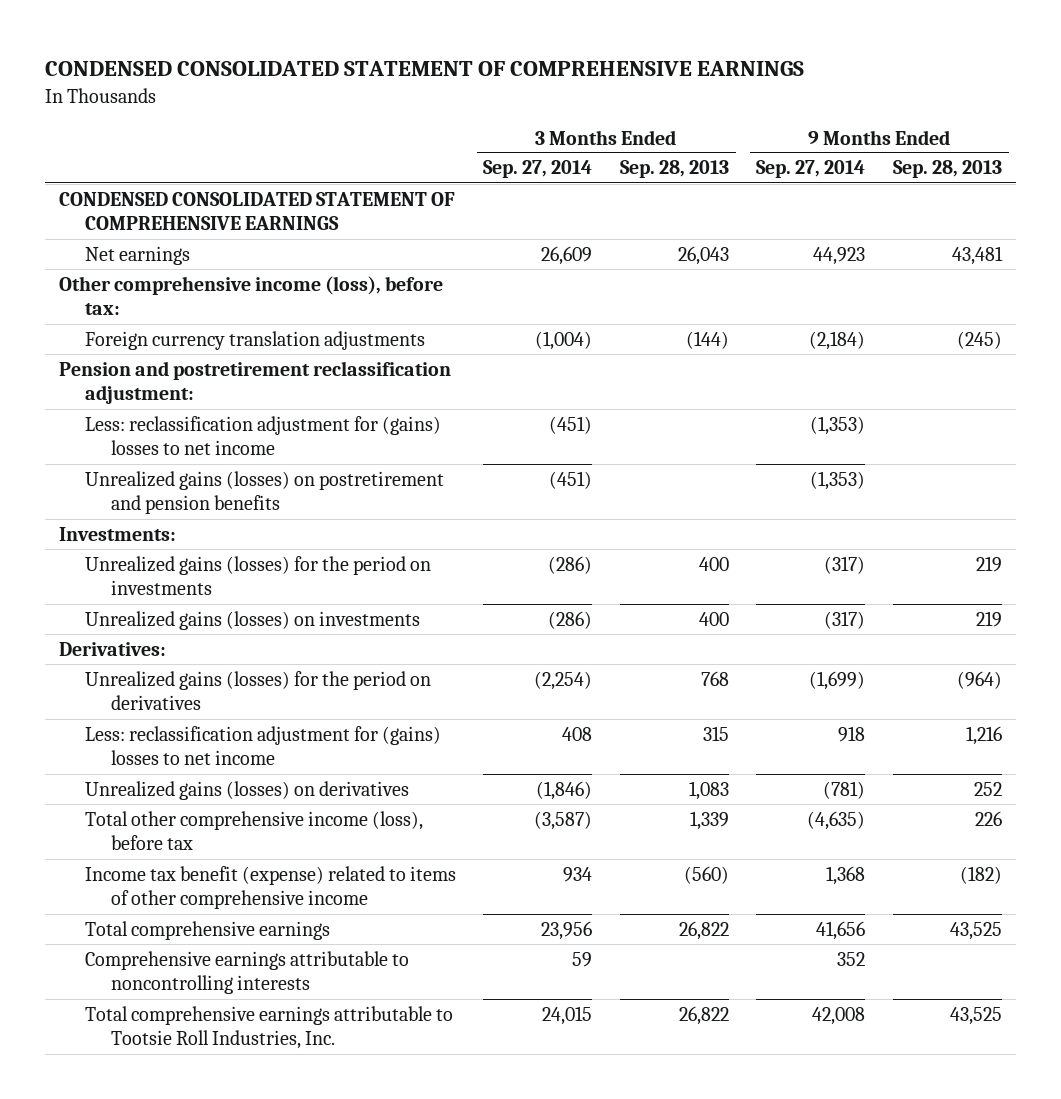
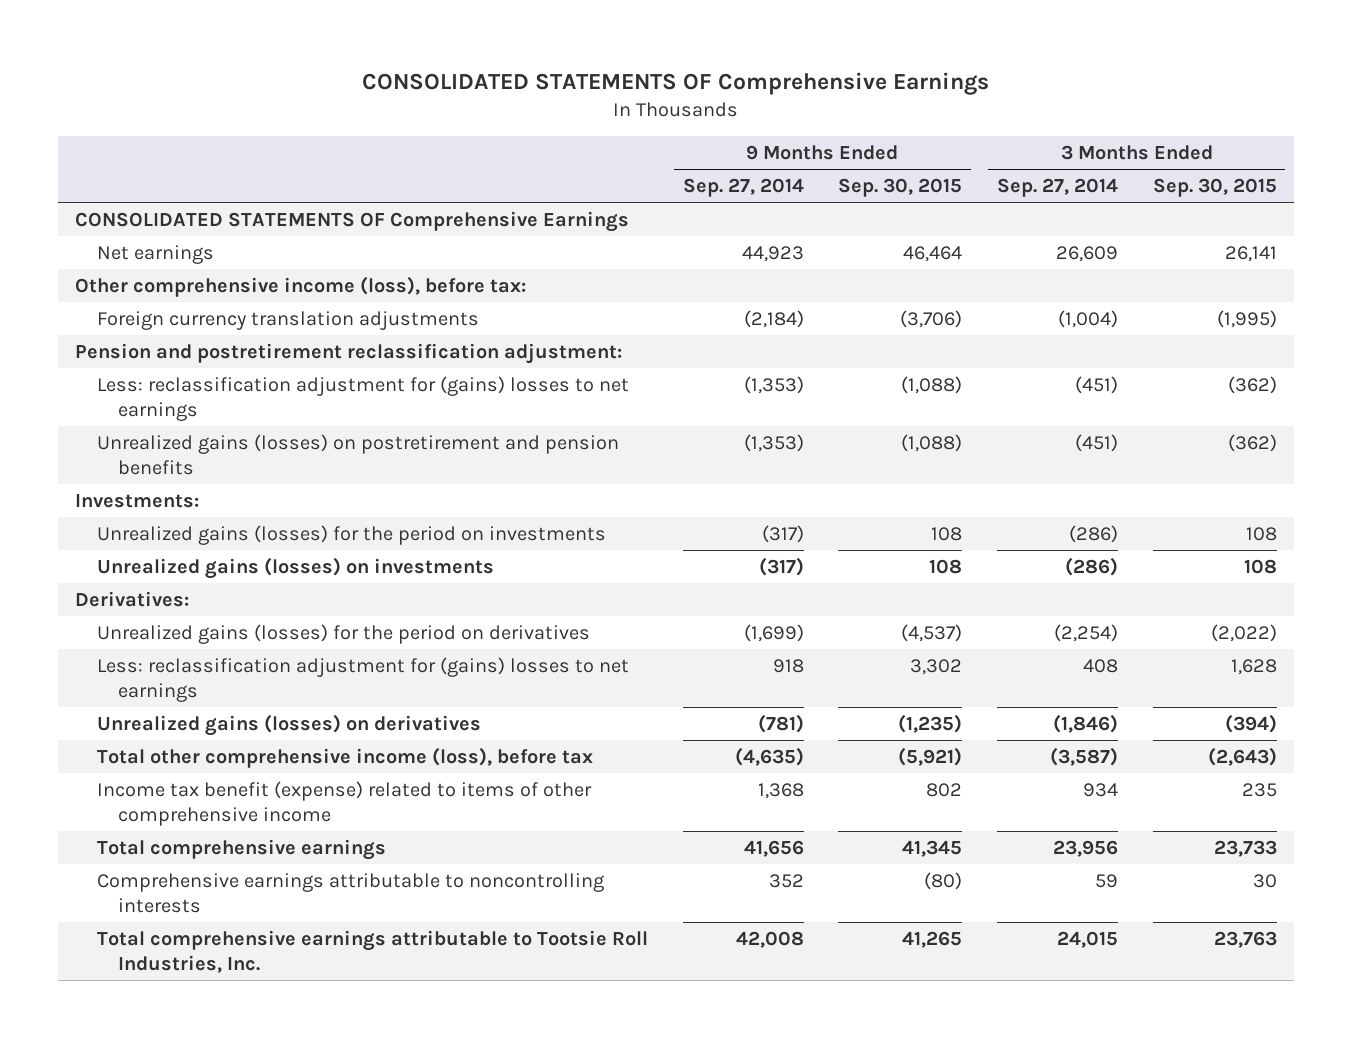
- CONDENSED CONSOLIDATED STATEMENT OF COMPREHENSIVE EARNINGS
+ CONSOLIDATED STATEMENTS OF Comprehensive Earnings
- | 3 Months Ended Sep. 27, 2014 | 3 Months Ended Sep. 28, 2013 | 9 Months Ended Sep. 27, 2014 | 9 Months Ended Sep. 28, 2013
+ | 9 Months Ended Sep. 27, 2014 | 9 Months Ended Sep. 30, 2015 | 3 Months Ended Sep. 27, 2014 | 3 Months Ended Sep. 30, 2015
- CONDENSED CONSOLIDATED STATEMENT OF COMPREHENSIVE EARNINGS
+ CONSOLIDATED STATEMENTS OF Comprehensive Earnings
- Less: reclassification adjustment for (gains) losses to net income | (451) | | (1,353) |
+ Less: reclassification adjustment for (gains) losses to net earnings | (1,353) | (1,088) | (451) | (362)
- Less: reclassification adjustment for (gains) losses to net income | 408 | 315 | 918 | 1,216
+ Less: reclassification adjustment for (gains) losses to net earnings | 918 | 3,302 | 408 | 1,628

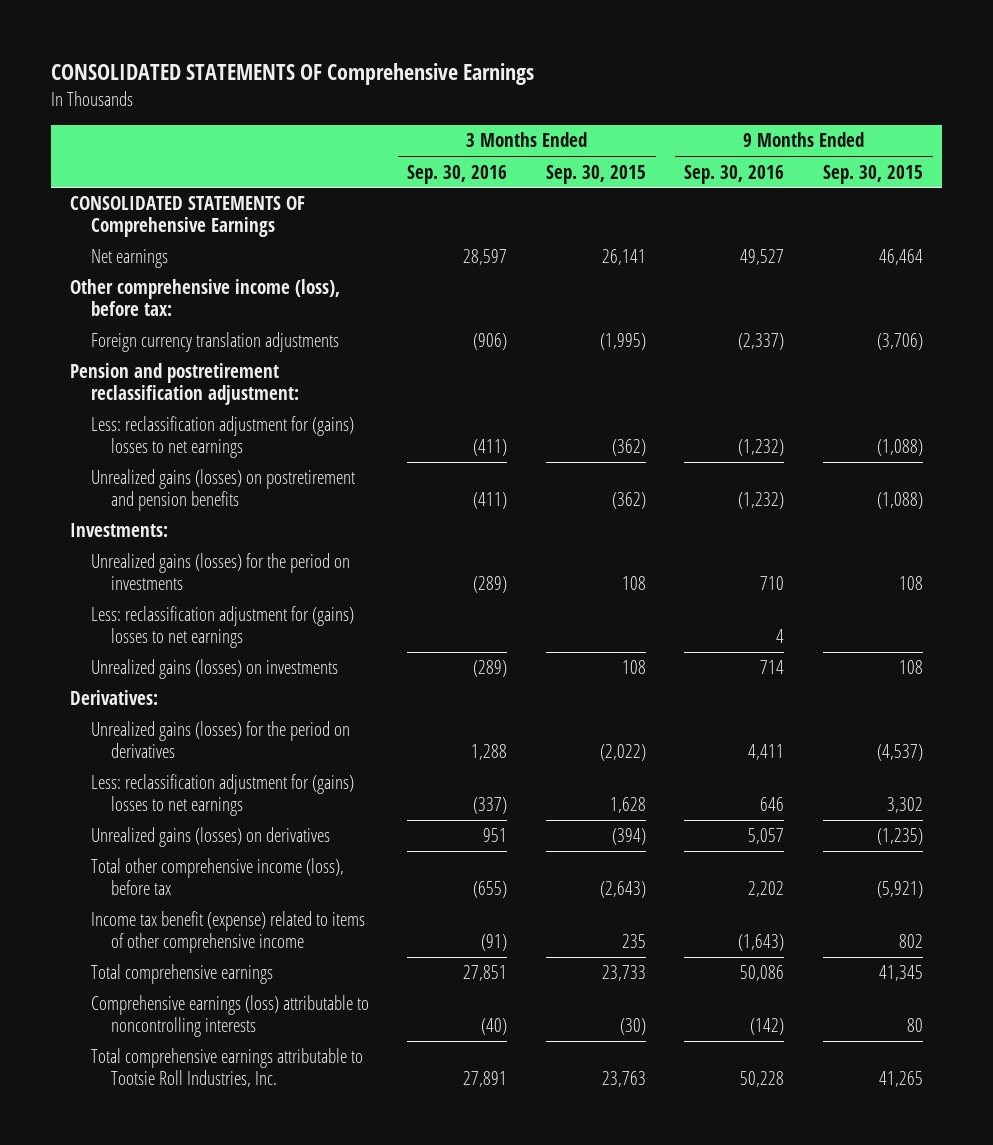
- | 9 Months Ended Sep. 27, 2014 | 9 Months Ended Sep. 30, 2015 | 3 Months Ended Sep. 27, 2014 | 3 Months Ended Sep. 30, 2015
+ | 3 Months Ended Sep. 30, 2016 | 3 Months Ended Sep. 30, 2015 | 9 Months Ended Sep. 30, 2016 | 9 Months Ended Sep. 30, 2015
+ Less: reclassification adjustment for (gains) losses to net earnings | | | 4 |
- Comprehensive earnings attributable to noncontrolling interests | 352 | (80) | 59 | 30
+ Comprehensive earnings (loss) attributable to noncontrolling interests | (40) | (30) | (142) | 80

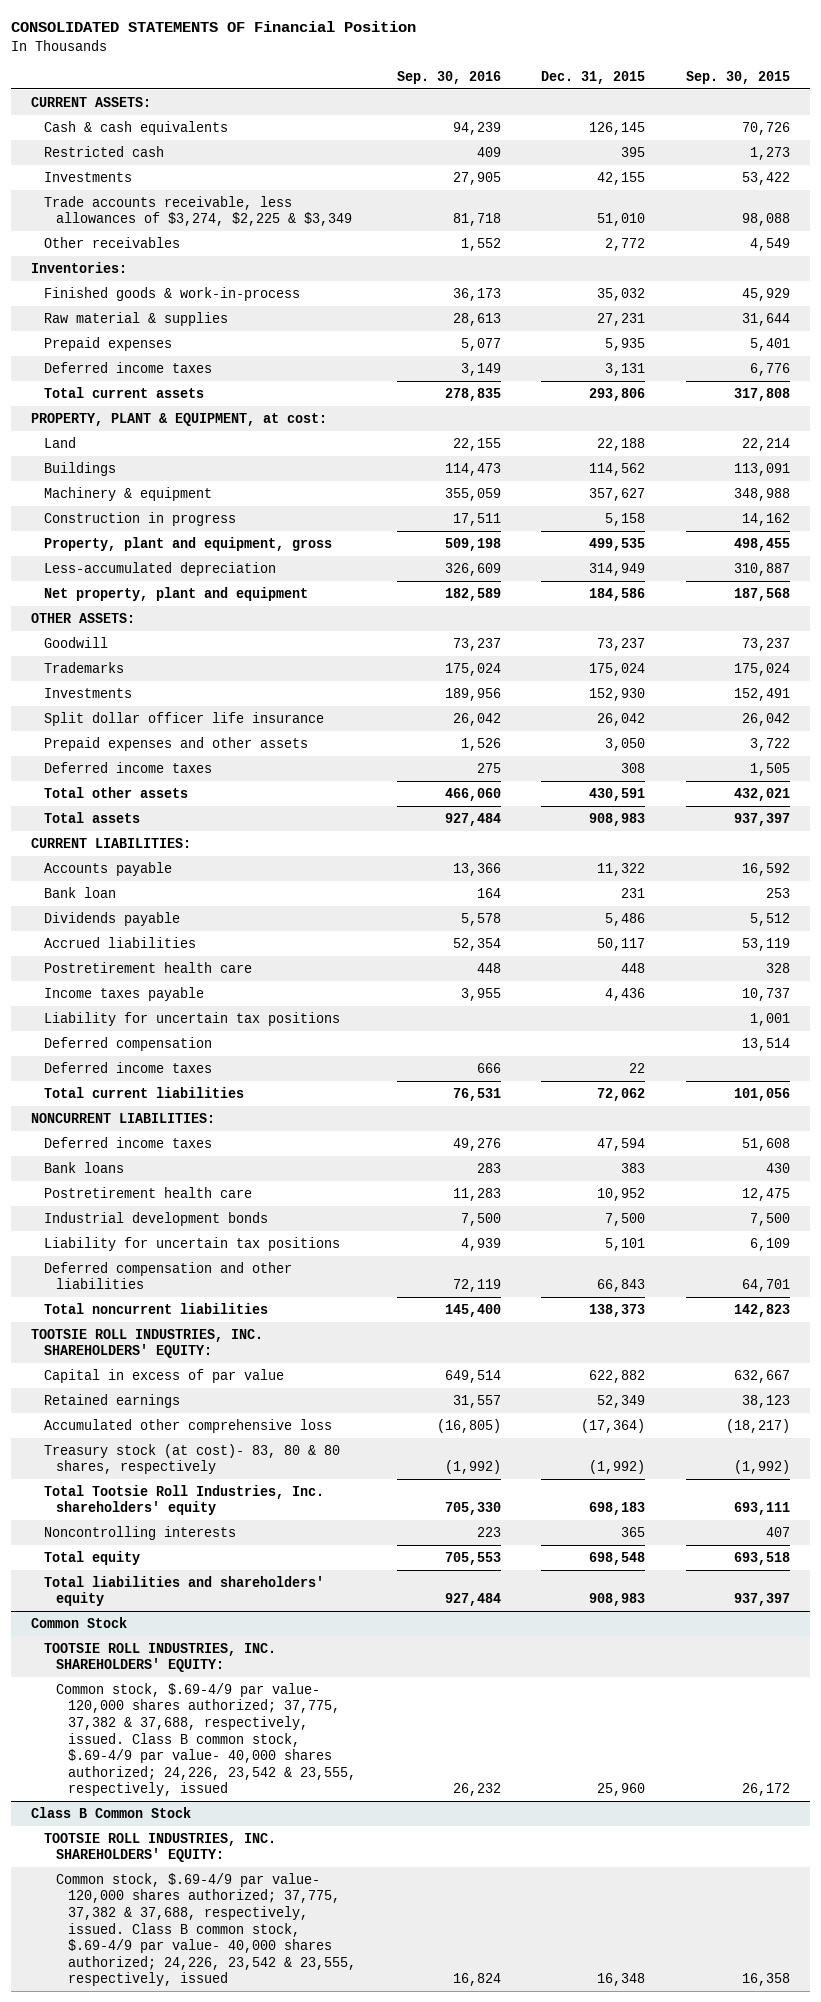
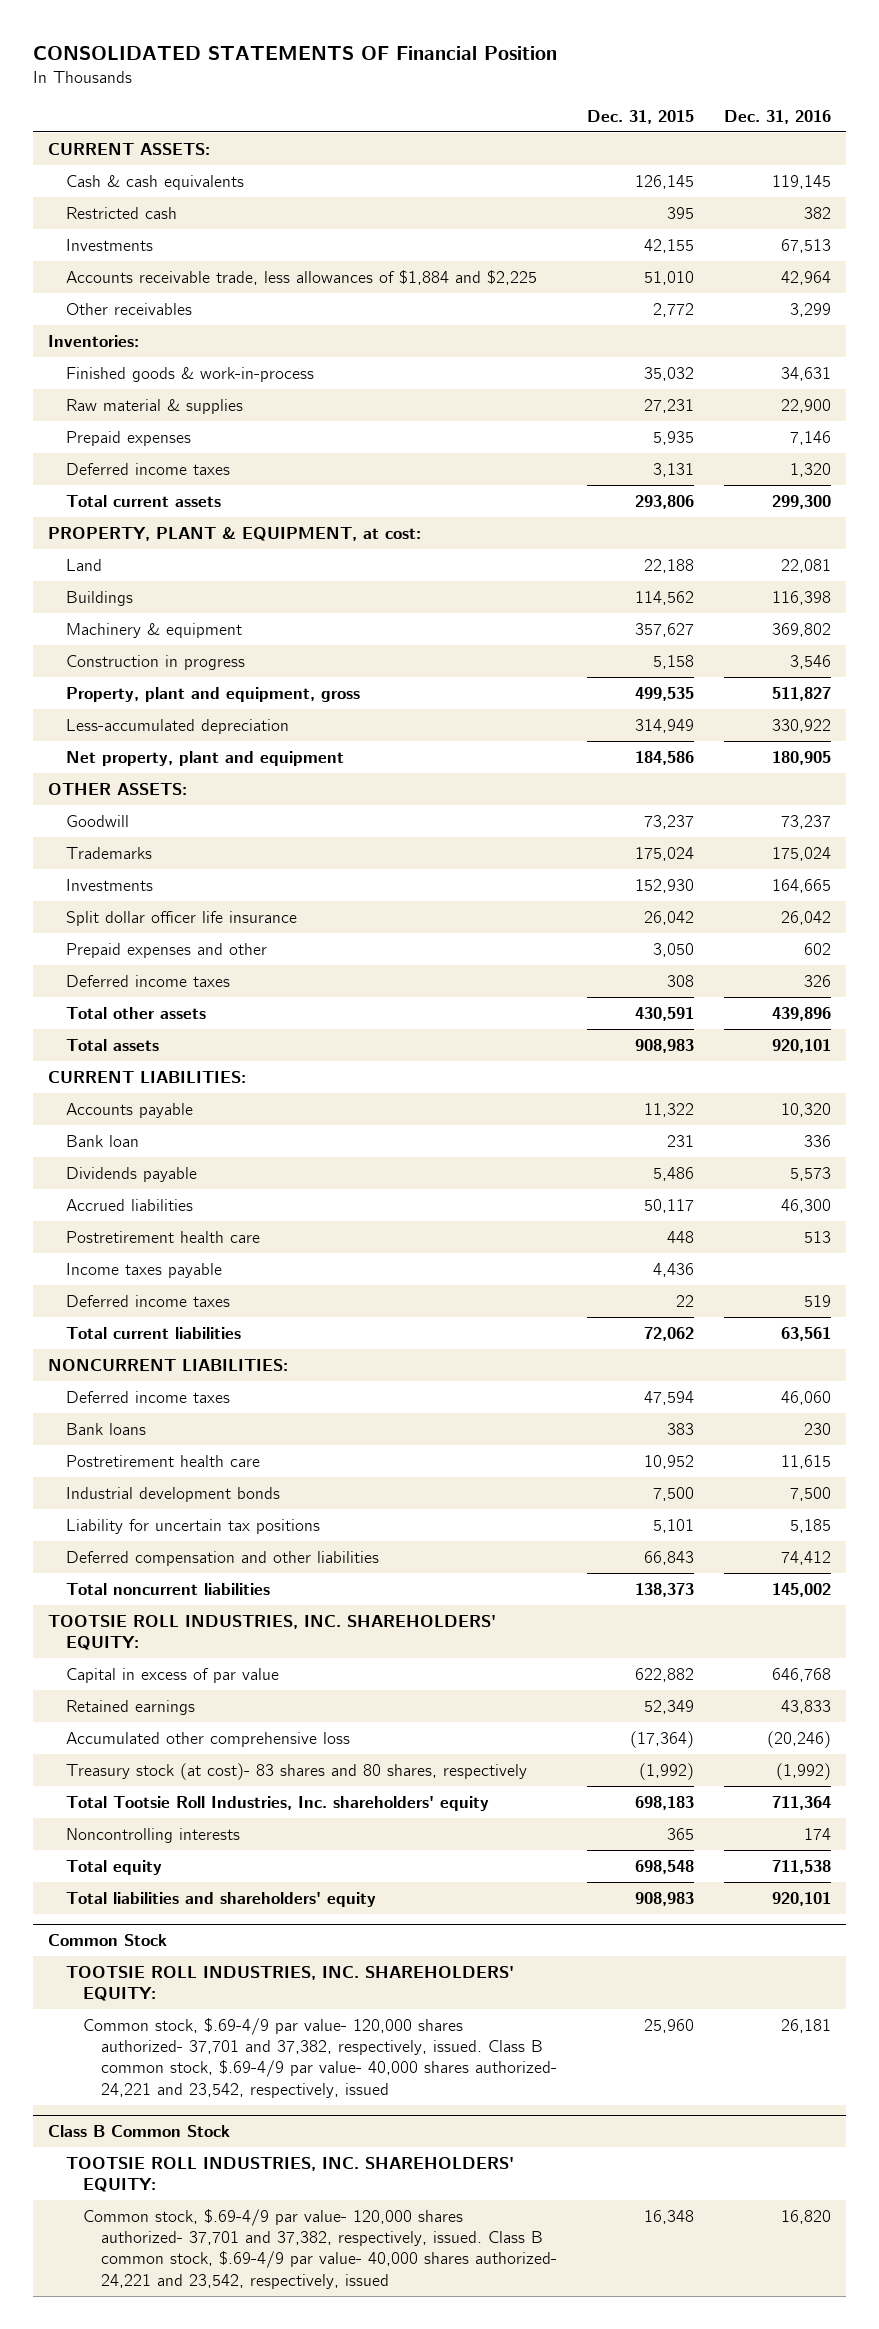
- | Sep. 30, 2016 | Dec. 31, 2015 | Sep. 30, 2015
+ | Dec. 31, 2015 | Dec. 31, 2016
- Trade accounts receivable, less allowances of $3,274, $2,225 & $3,349 | 81,718 | 51,010 | 98,088
+ Accounts receivable trade, less allowances of $1,884 and $2,225 | 51,010 | 42,964
- Prepaid expenses and other assets | 1,526 | 3,050 | 3,722
+ Prepaid expenses and other | 3,050 | 602
- Liability for uncertain tax positions | | | 1,001
- Deferred compensation | | | 13,514
- Treasury stock (at cost)- 83, 80 & 80 shares, respectively | (1,992) | (1,992) | (1,992)
+ Treasury stock (at cost)- 83 shares and 80 shares, respectively | (1,992) | (1,992)
@ Common Stock
- Common stock, $.69-4/9 par value- 120,000 shares authorized; 37,775, 37,382 & 37,688, respectively, issued. Class B common stock, $.69-4/9 par value- 40,000 shares authorized; 24,226, 23,542 & 23,555, respectively, issued | 26,232 | 25,960 | 26,172
+ Common stock, $.69-4/9 par value- 120,000 shares authorized- 37,701 and 37,382, respectively, issued. Class B common stock, $.69-4/9 par value- 40,000 shares authorized- 24,221 and 23,542, respectively, issued | 25,960 | 26,181
@ Class B Common Stock
- Common stock, $.69-4/9 par value- 120,000 shares authorized; 37,775, 37,382 & 37,688, respectively, issued. Class B common stock, $.69-4/9 par value- 40,000 shares authorized; 24,226, 23,542 & 23,555, respectively, issued | 16,824 | 16,348 | 16,358
+ Common stock, $.69-4/9 par value- 120,000 shares authorized- 37,701 and 37,382, respectively, issued. Class B common stock, $.69-4/9 par value- 40,000 shares authorized- 24,221 and 23,542, respectively, issued | 16,348 | 16,820

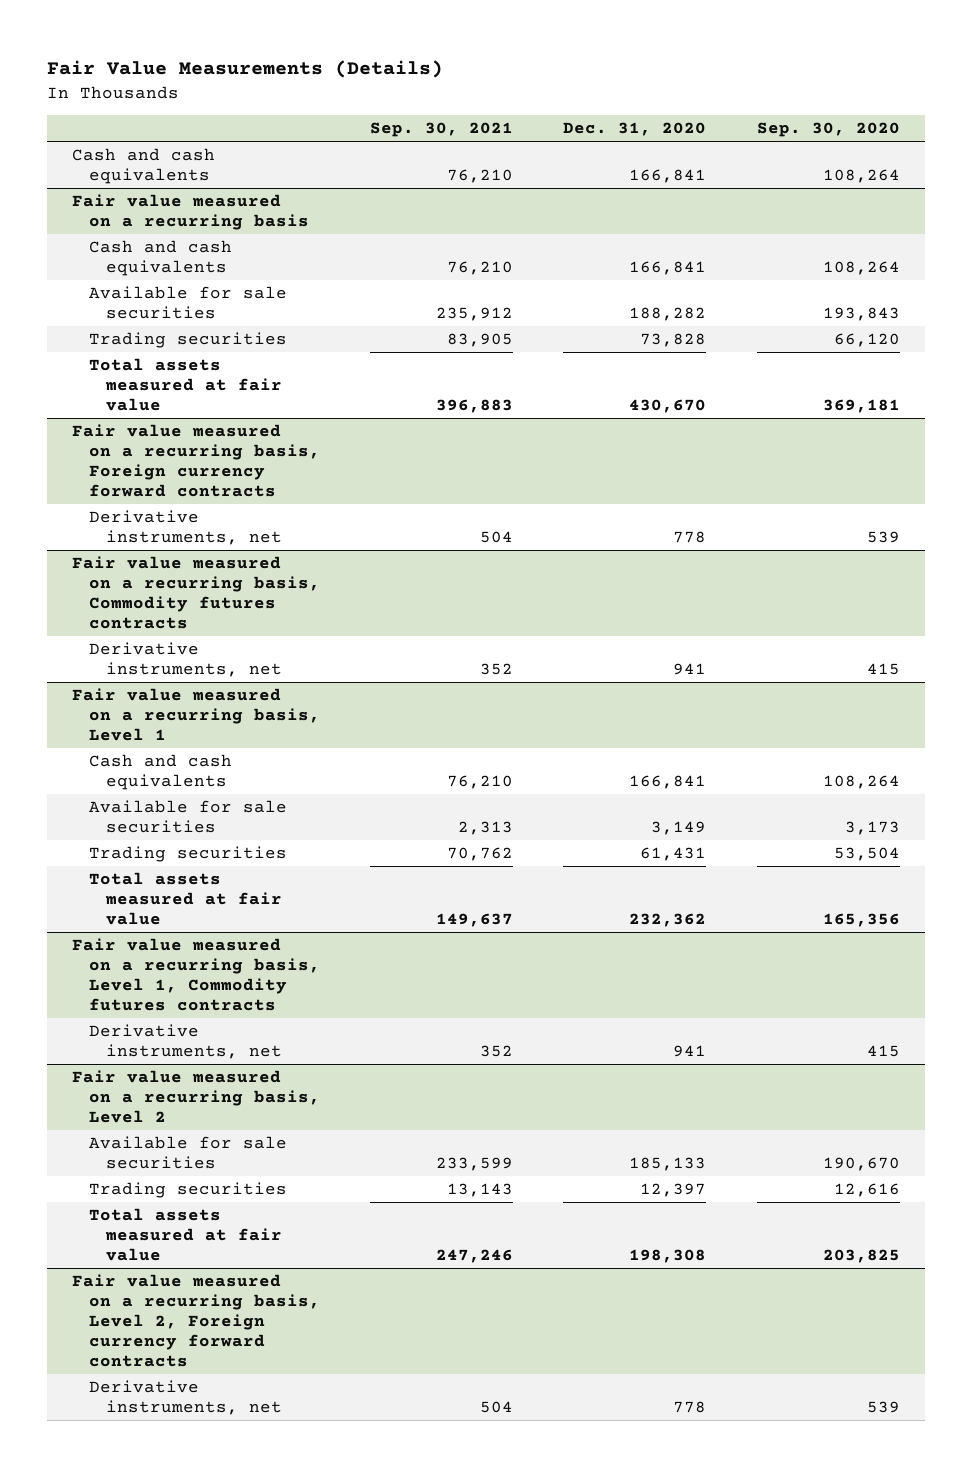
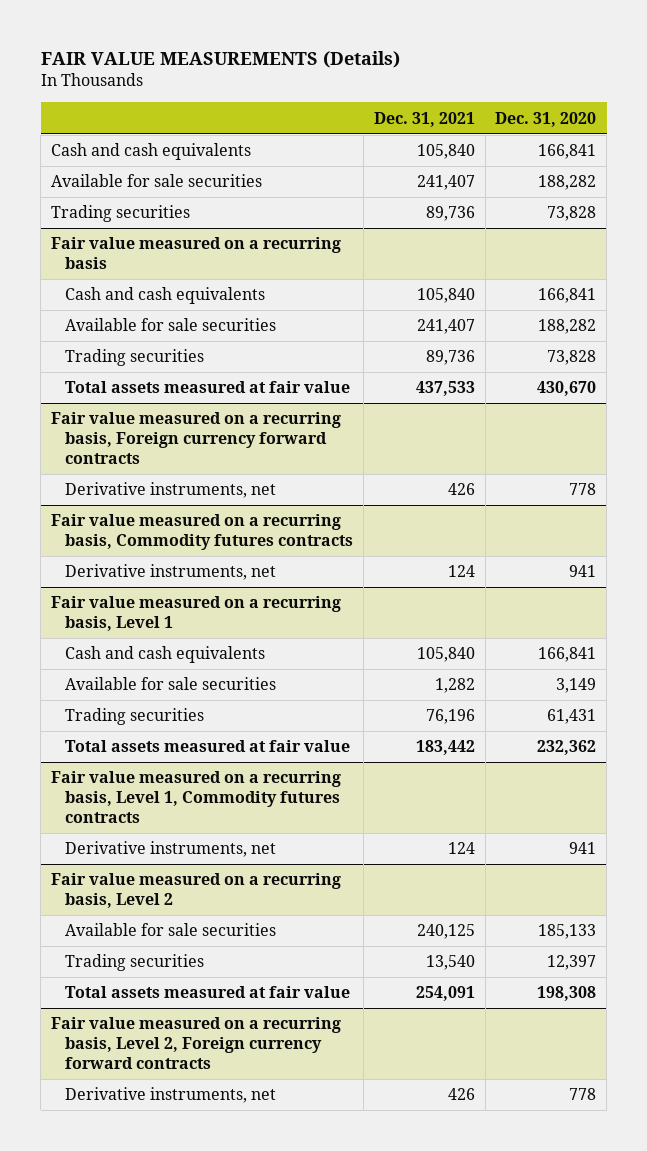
- Fair Value Measurements (Details)
+ FAIR VALUE MEASUREMENTS (Details)
- | Sep. 30, 2021 | Dec. 31, 2020 | Sep. 30, 2020
+ | Dec. 31, 2021 | Dec. 31, 2020
+ Available for sale securities | 241,407 | 188,282
+ Trading securities | 89,736 | 73,828

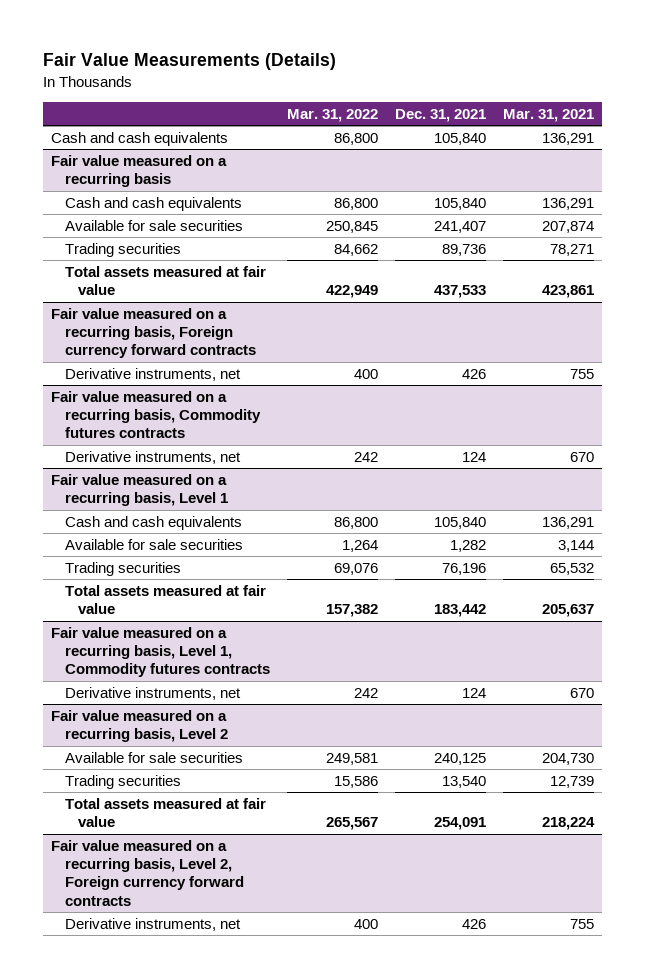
- FAIR VALUE MEASUREMENTS (Details)
+ Fair Value Measurements (Details)
- | Dec. 31, 2021 | Dec. 31, 2020
+ | Mar. 31, 2022 | Dec. 31, 2021 | Mar. 31, 2021
- Available for sale securities | 241,407 | 188,282
- Trading securities | 89,736 | 73,828

